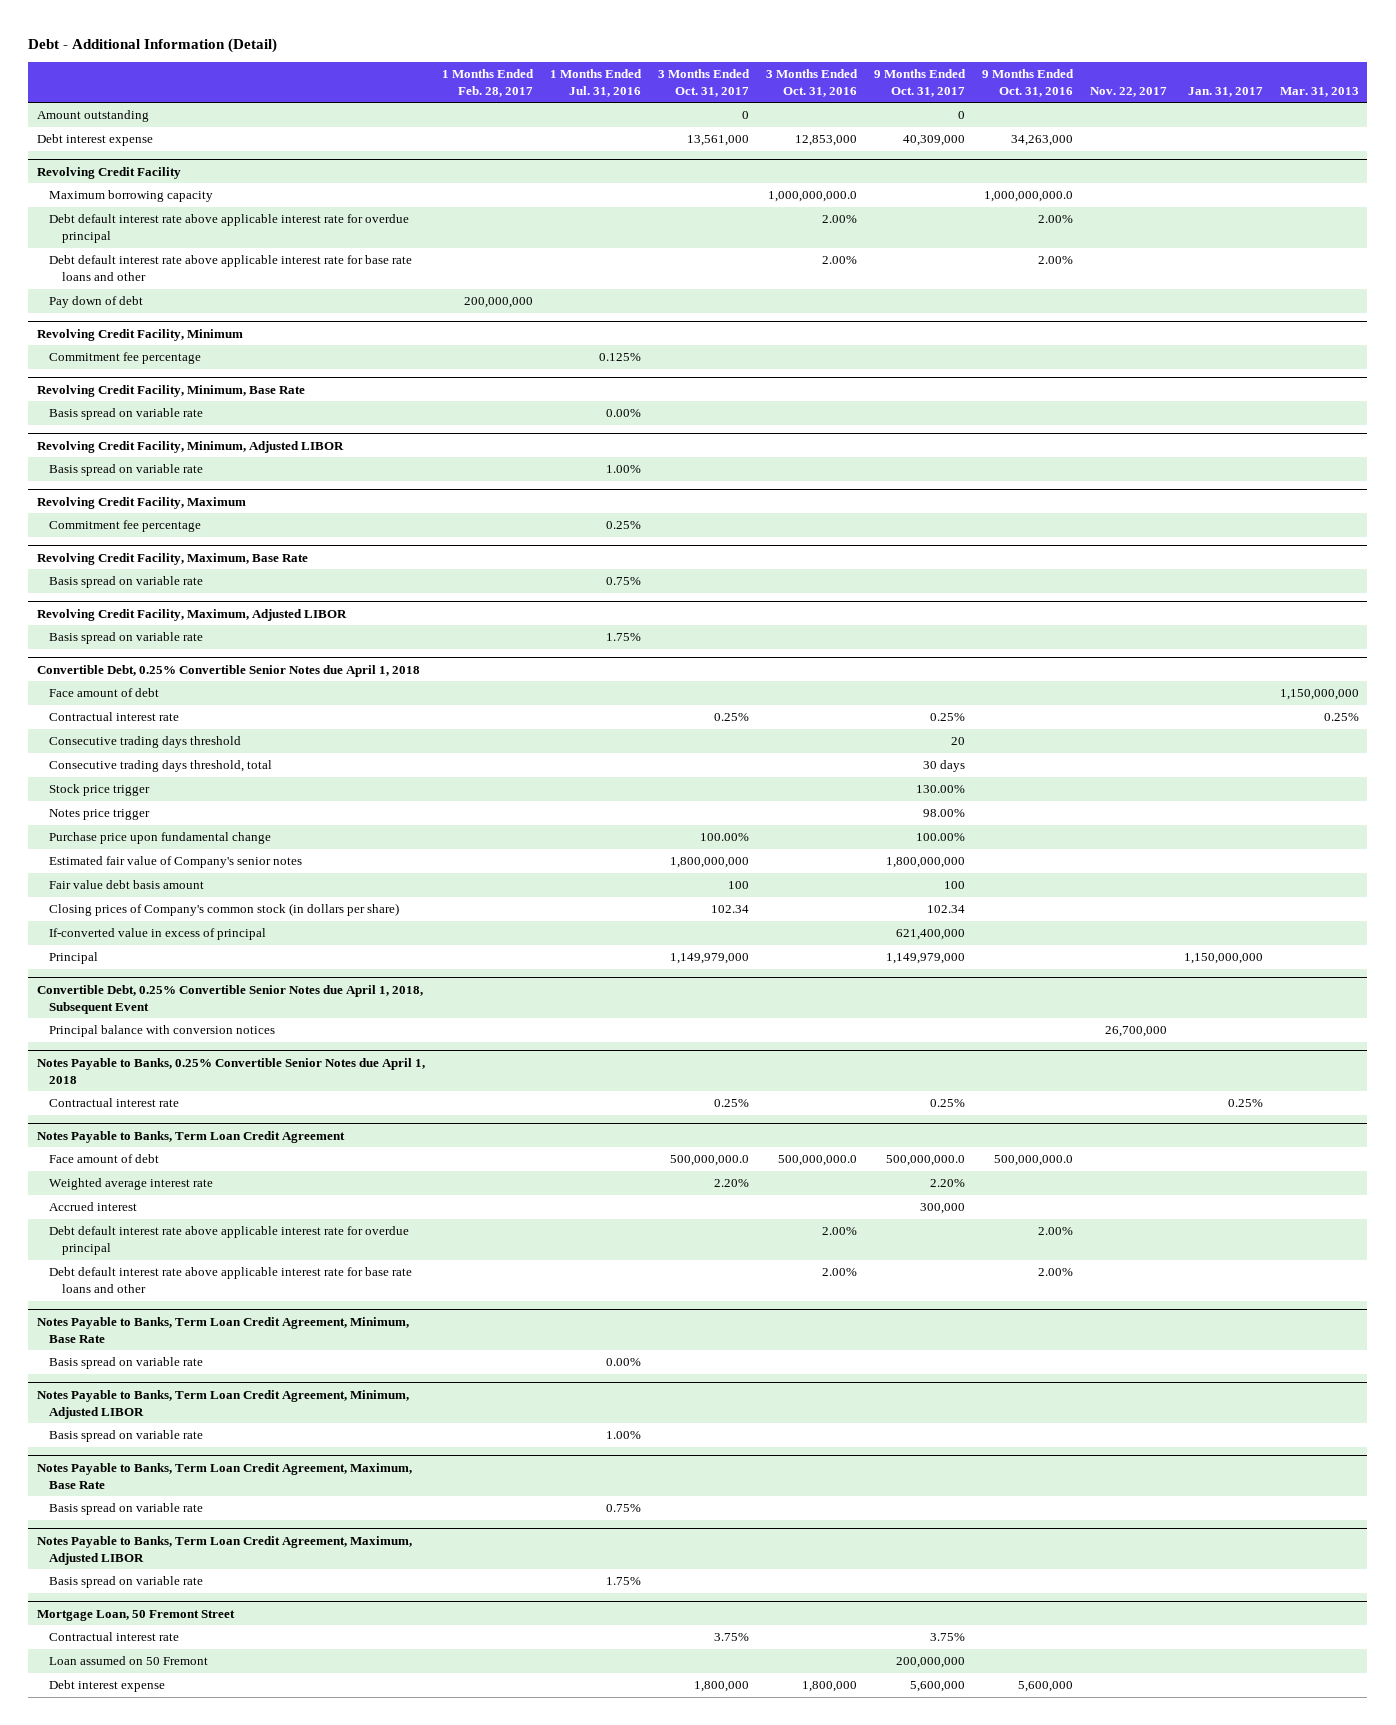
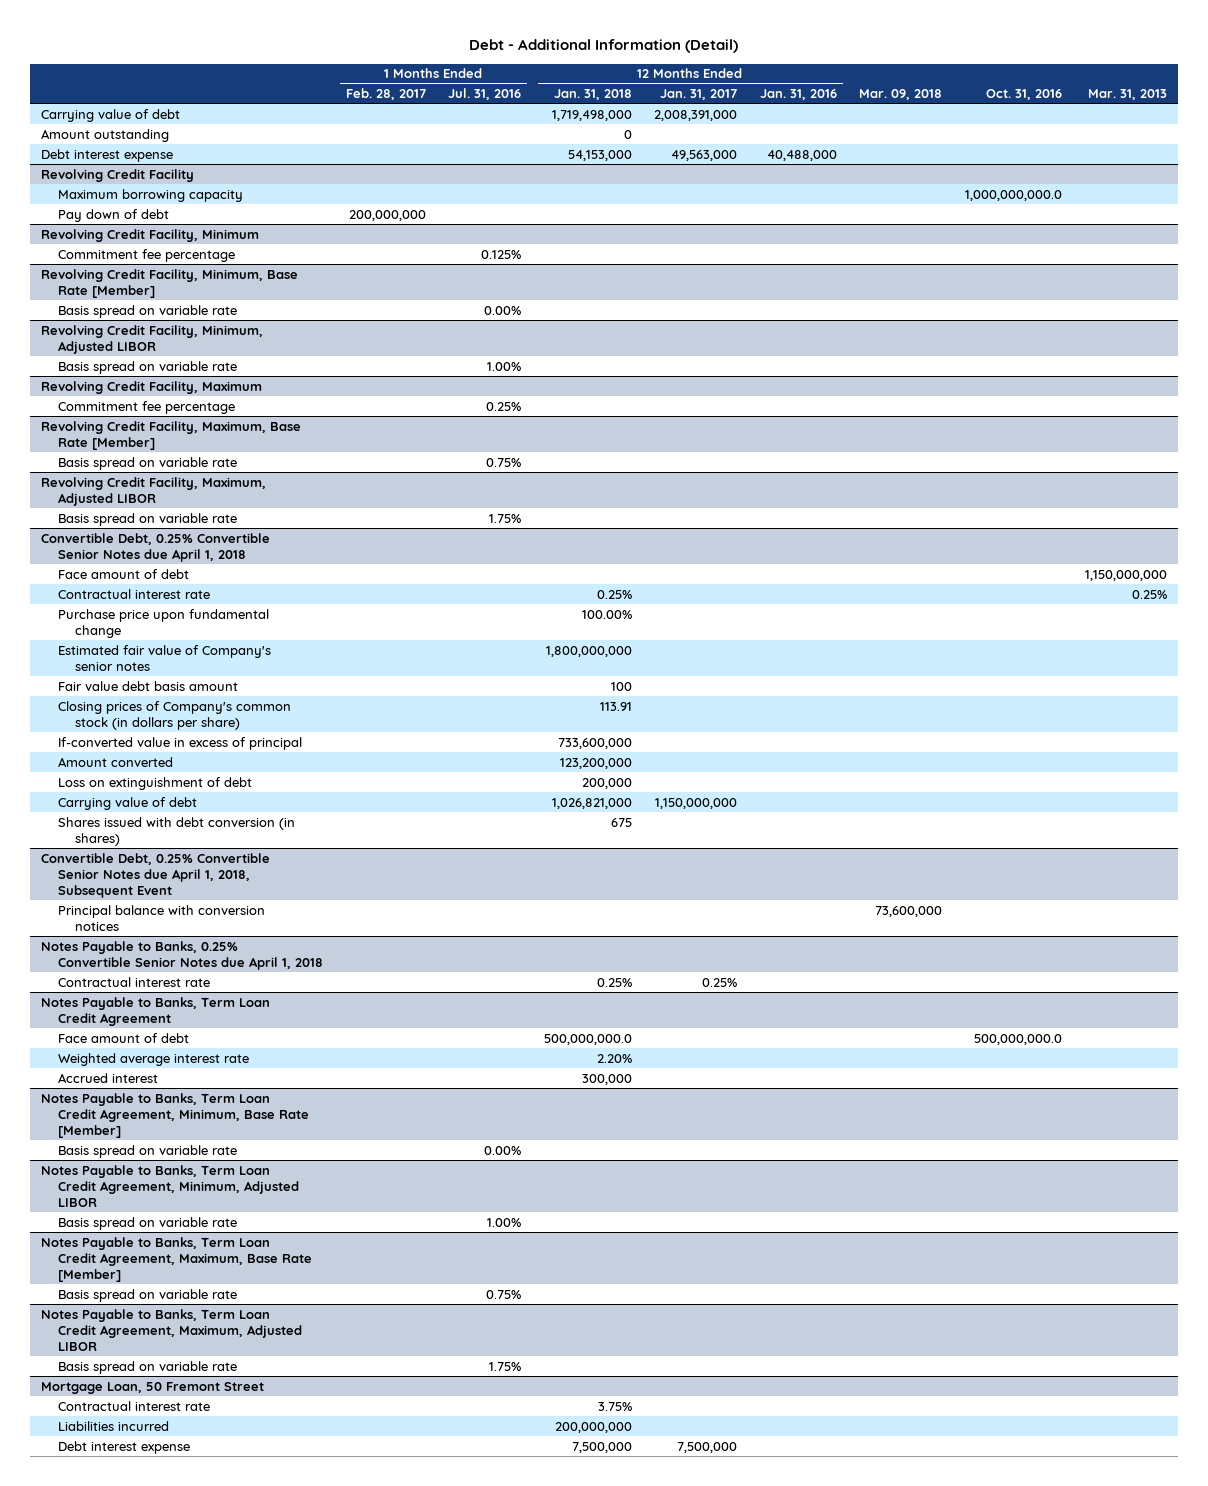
- | 1 Months Ended Feb. 28, 2017 | 1 Months Ended Jul. 31, 2016 | 3 Months Ended Oct. 31, 2017 | 3 Months Ended Oct. 31, 2016 | 9 Months Ended Oct. 31, 2017 | 9 Months Ended Oct. 31, 2016 | Nov. 22, 2017 | Jan. 31, 2017 | Mar. 31, 2013
+ | 1 Months Ended Feb. 28, 2017 | 1 Months Ended Jul. 31, 2016 | 12 Months Ended Jan. 31, 2018 | 12 Months Ended Jan. 31, 2017 | 12 Months Ended Jan. 31, 2016 | Mar. 09, 2018 | Oct. 31, 2016 | Mar. 31, 2013
+ Carrying value of debt | | | 1,719,498,000 | 2,008,391,000 | | | |
@ Revolving Credit Facility
- Debt default interest rate above applicable interest rate for overdue principal | | | | 2.00% | | 2.00% | | |
- Debt default interest rate above applicable interest rate for base rate loans and other | | | | 2.00% | | 2.00% | | |
- Revolving Credit Facility, Minimum, Base Rate
+ Revolving Credit Facility, Minimum, Base Rate [Member]
- Revolving Credit Facility, Maximum, Base Rate
+ Revolving Credit Facility, Maximum, Base Rate [Member]
@ Convertible Debt, 0.25% Convertible Senior Notes due April 1, 2018
- Consecutive trading days threshold | | | | | 20 | | | |
- Consecutive trading days threshold, total | | | | | 30 days | | | |
- Stock price trigger | | | | | 130.00% | | | |
- Notes price trigger | | | | | 98.00% | | | |
- Principal | | | 1,149,979,000 | | 1,149,979,000 | | | 1,150,000,000 |
+ Amount converted | | | 123,200,000 | | | | |
+ Loss on extinguishment of debt | | | 200,000 | | | | |
+ Carrying value of debt | | | 1,026,821,000 | 1,150,000,000 | | | |
+ Shares issued with debt conversion (in shares) | | | 675 | | | | |
@ Notes Payable to Banks, Term Loan Credit Agreement
- Debt default interest rate above applicable interest rate for overdue principal | | | | 2.00% | | 2.00% | | |
- Debt default interest rate above applicable interest rate for base rate loans and other | | | | 2.00% | | 2.00% | | |
- Notes Payable to Banks, Term Loan Credit Agreement, Minimum, Base Rate
+ Notes Payable to Banks, Term Loan Credit Agreement, Minimum, Base Rate [Member]
- Notes Payable to Banks, Term Loan Credit Agreement, Maximum, Base Rate
+ Notes Payable to Banks, Term Loan Credit Agreement, Maximum, Base Rate [Member]
@ Mortgage Loan, 50 Fremont Street
- Loan assumed on 50 Fremont | | | | | 200,000,000 | | | |
+ Liabilities incurred | | | 200,000,000 | | | | |

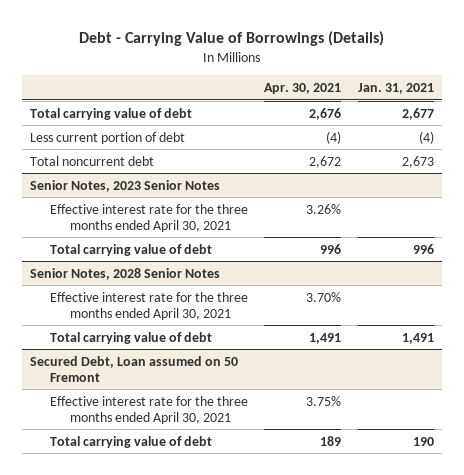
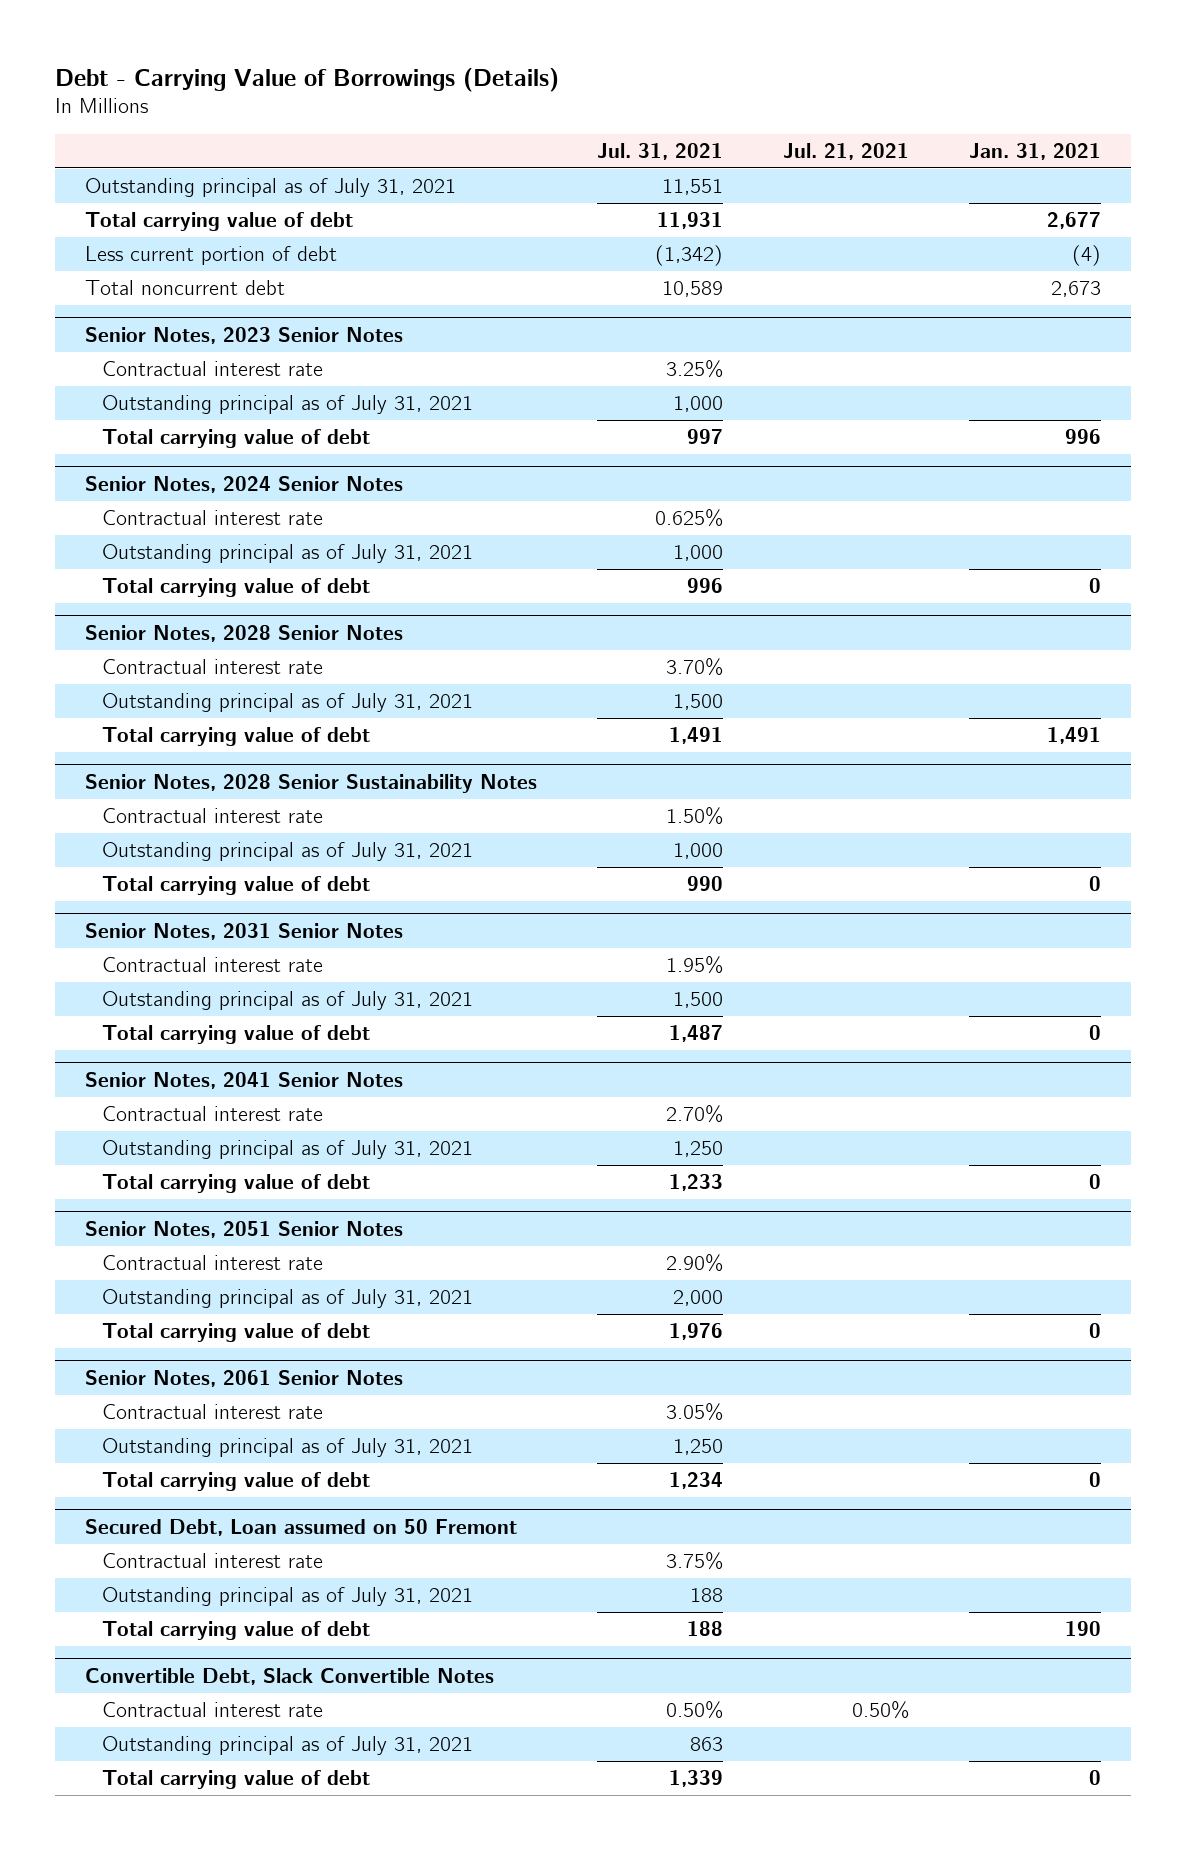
- | Apr. 30, 2021 | Jan. 31, 2021
+ | Jul. 31, 2021 | Jul. 21, 2021 | Jan. 31, 2021
+ Outstanding principal as of July 31, 2021 | 11,551 | |
@ Senior Notes, 2023 Senior Notes
- Effective interest rate for the three months ended April 30, 2021 | 3.26% |
+ Contractual interest rate | 3.25% | |
+ Outstanding principal as of July 31, 2021 | 1,000 | |
+ Senior Notes, 2024 Senior Notes
+ Contractual interest rate | 0.625% | |
+ Outstanding principal as of July 31, 2021 | 1,000 | |
+ Total carrying value of debt | 996 | | 0
@ Senior Notes, 2028 Senior Notes
- Effective interest rate for the three months ended April 30, 2021 | 3.70% |
+ Contractual interest rate | 3.70% | |
+ Outstanding principal as of July 31, 2021 | 1,500 | |
+ Senior Notes, 2028 Senior Sustainability Notes
+ Contractual interest rate | 1.50% | |
+ Outstanding principal as of July 31, 2021 | 1,000 | |
+ Total carrying value of debt | 990 | | 0
+ Senior Notes, 2031 Senior Notes
+ Contractual interest rate | 1.95% | |
+ Outstanding principal as of July 31, 2021 | 1,500 | |
+ Total carrying value of debt | 1,487 | | 0
+ Senior Notes, 2041 Senior Notes
+ Contractual interest rate | 2.70% | |
+ Outstanding principal as of July 31, 2021 | 1,250 | |
+ Total carrying value of debt | 1,233 | | 0
+ Senior Notes, 2051 Senior Notes
+ Contractual interest rate | 2.90% | |
+ Outstanding principal as of July 31, 2021 | 2,000 | |
+ Total carrying value of debt | 1,976 | | 0
+ Senior Notes, 2061 Senior Notes
+ Contractual interest rate | 3.05% | |
+ Outstanding principal as of July 31, 2021 | 1,250 | |
+ Total carrying value of debt | 1,234 | | 0
@ Secured Debt, Loan assumed on 50 Fremont
- Effective interest rate for the three months ended April 30, 2021 | 3.75% |
+ Contractual interest rate | 3.75% | |
+ Outstanding principal as of July 31, 2021 | 188 | |
+ Convertible Debt, Slack Convertible Notes
+ Contractual interest rate | 0.50% | 0.50% |
+ Outstanding principal as of July 31, 2021 | 863 | |
+ Total carrying value of debt | 1,339 | | 0

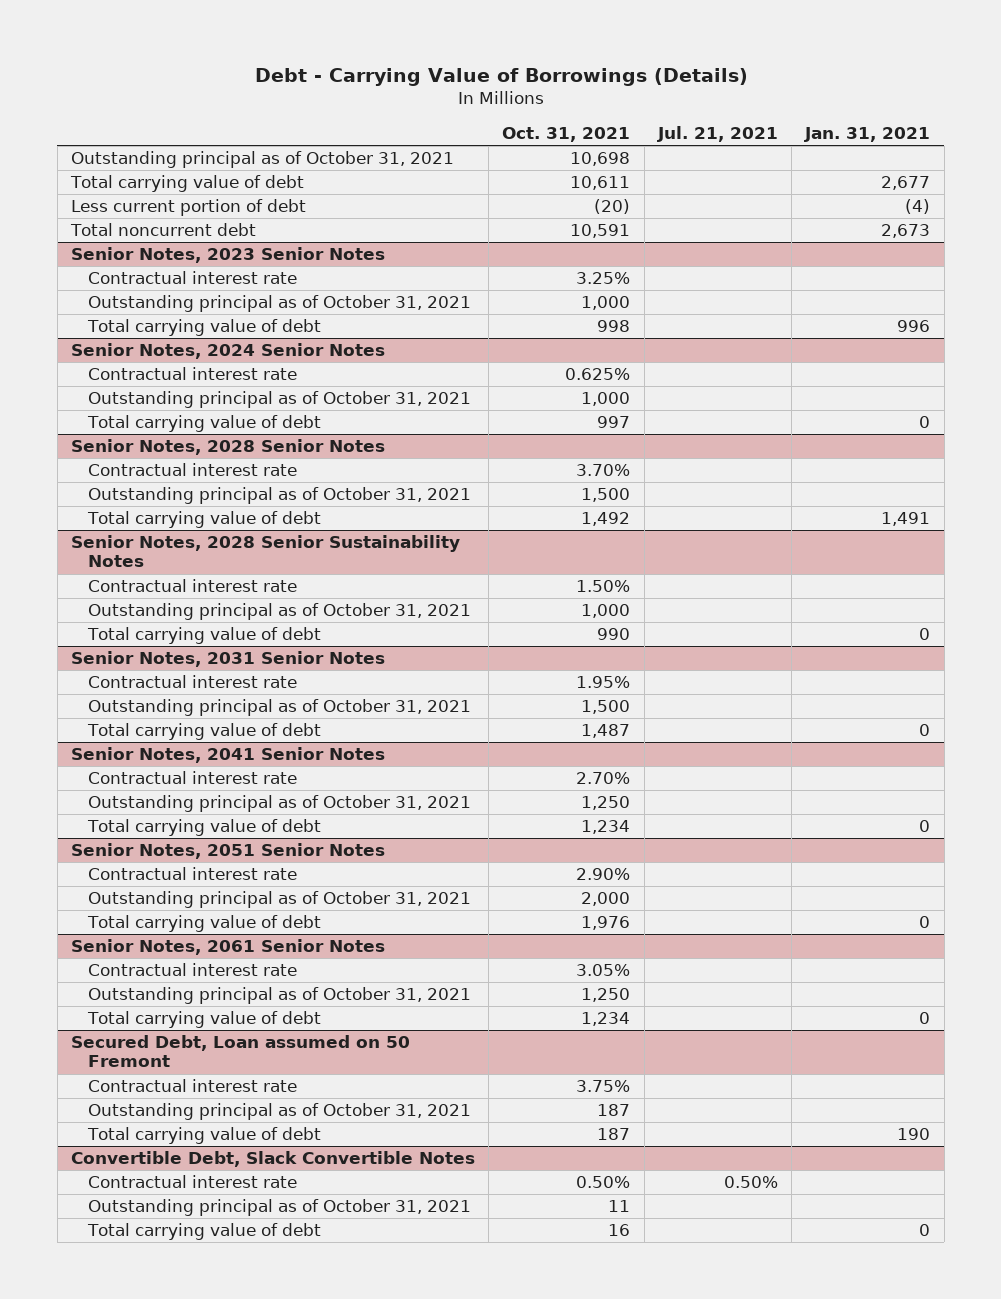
- | Jul. 31, 2021 | Jul. 21, 2021 | Jan. 31, 2021
+ | Oct. 31, 2021 | Jul. 21, 2021 | Jan. 31, 2021
- Outstanding principal as of July 31, 2021 | 11,551 | |
+ Outstanding principal as of October 31, 2021 | 10,698 | |
@ Senior Notes, 2023 Senior Notes
- Outstanding principal as of July 31, 2021 | 1,000 | |
+ Outstanding principal as of October 31, 2021 | 1,000 | |
@ Senior Notes, 2024 Senior Notes
- Outstanding principal as of July 31, 2021 | 1,000 | |
+ Outstanding principal as of October 31, 2021 | 1,000 | |
@ Senior Notes, 2028 Senior Notes
- Outstanding principal as of July 31, 2021 | 1,500 | |
+ Outstanding principal as of October 31, 2021 | 1,500 | |
@ Senior Notes, 2028 Senior Sustainability Notes
- Outstanding principal as of July 31, 2021 | 1,000 | |
+ Outstanding principal as of October 31, 2021 | 1,000 | |
@ Senior Notes, 2031 Senior Notes
- Outstanding principal as of July 31, 2021 | 1,500 | |
+ Outstanding principal as of October 31, 2021 | 1,500 | |
@ Senior Notes, 2041 Senior Notes
- Outstanding principal as of July 31, 2021 | 1,250 | |
+ Outstanding principal as of October 31, 2021 | 1,250 | |
@ Senior Notes, 2051 Senior Notes
- Outstanding principal as of July 31, 2021 | 2,000 | |
+ Outstanding principal as of October 31, 2021 | 2,000 | |
@ Senior Notes, 2061 Senior Notes
- Outstanding principal as of July 31, 2021 | 1,250 | |
+ Outstanding principal as of October 31, 2021 | 1,250 | |
@ Secured Debt, Loan assumed on 50 Fremont
- Outstanding principal as of July 31, 2021 | 188 | |
+ Outstanding principal as of October 31, 2021 | 187 | |
@ Convertible Debt, Slack Convertible Notes
- Outstanding principal as of July 31, 2021 | 863 | |
+ Outstanding principal as of October 31, 2021 | 11 | |

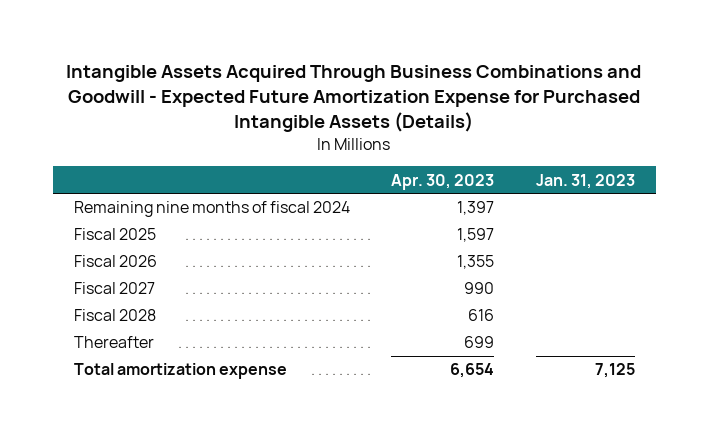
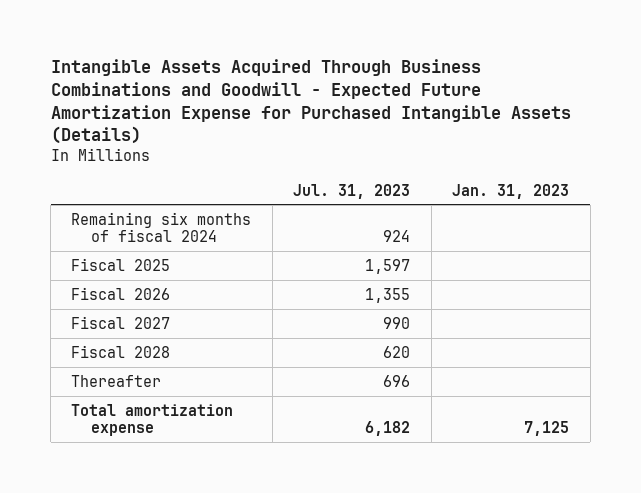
- | Apr. 30, 2023 | Jan. 31, 2023
+ | Jul. 31, 2023 | Jan. 31, 2023
- Remaining nine months of fiscal 2024 | 1,397 |
+ Remaining six months of fiscal 2024 | 924 |

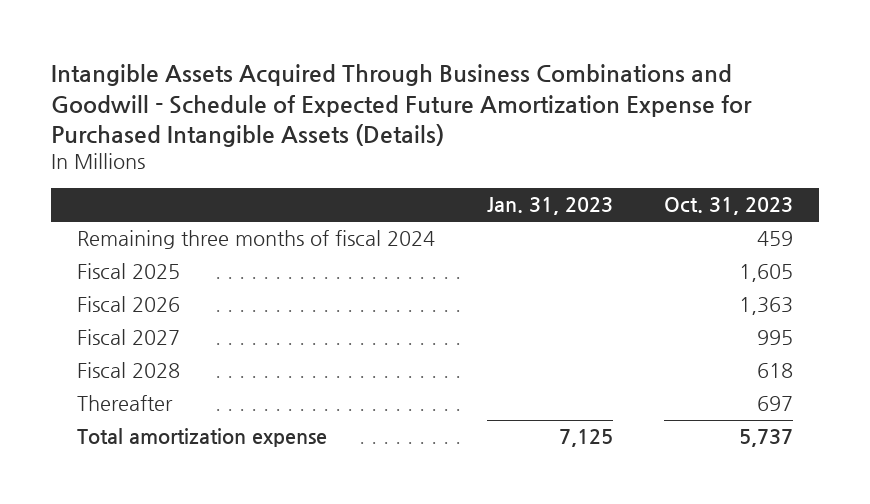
- Intangible Assets Acquired Through Business Combinations and Goodwill - Expected Future Amortization Expense for Purchased Intangible Assets (Details)
+ Intangible Assets Acquired Through Business Combinations and Goodwill - Schedule of Expected Future Amortization Expense for Purchased Intangible Assets (Details)
- | Jul. 31, 2023 | Jan. 31, 2023
+ | Jan. 31, 2023 | Oct. 31, 2023
- Remaining six months of fiscal 2024 | 924 |
+ Remaining three months of fiscal 2024 | | 459

